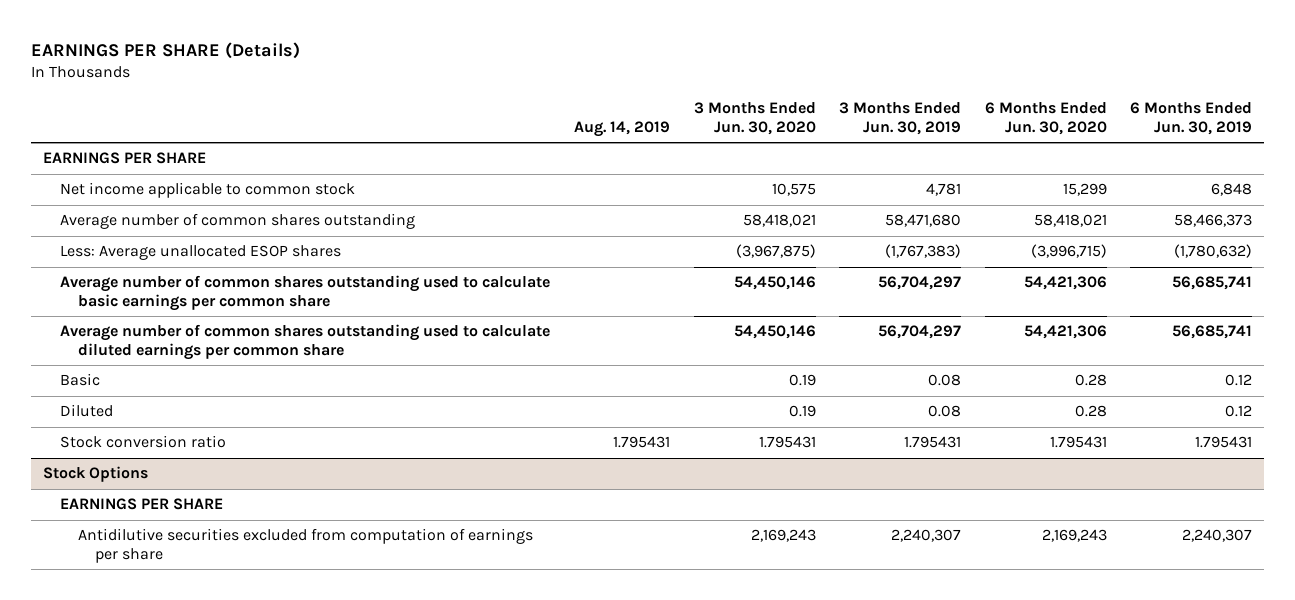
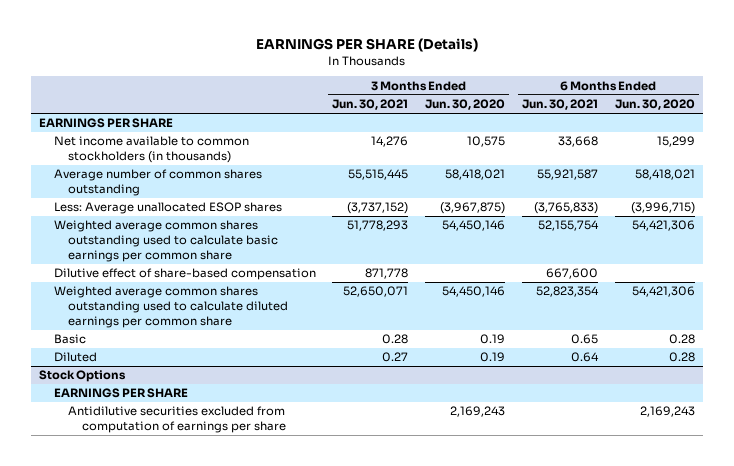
- | Aug. 14, 2019 | 3 Months Ended Jun. 30, 2020 | 3 Months Ended Jun. 30, 2019 | 6 Months Ended Jun. 30, 2020 | 6 Months Ended Jun. 30, 2019
+ | 3 Months Ended Jun. 30, 2021 | 3 Months Ended Jun. 30, 2020 | 6 Months Ended Jun. 30, 2021 | 6 Months Ended Jun. 30, 2020
- Net income applicable to common stock | | 10,575 | 4,781 | 15,299 | 6,848
+ Net income available to common stockholders (in thousands) | 14,276 | 10,575 | 33,668 | 15,299
- Average number of common shares outstanding used to calculate basic earnings per common share | | 54,450,146 | 56,704,297 | 54,421,306 | 56,685,741
- Average number of common shares outstanding used to calculate diluted earnings per common share | | 54,450,146 | 56,704,297 | 54,421,306 | 56,685,741
+ Weighted average common shares outstanding used to calculate basic earnings per common share | 51,778,293 | 54,450,146 | 52,155,754 | 54,421,306
+ Dilutive effect of share-based compensation | 871,778 | | 667,600 |
+ Weighted average common shares outstanding used to calculate diluted earnings per common share | 52,650,071 | 54,450,146 | 52,823,354 | 54,421,306
- Stock conversion ratio | 1.795431 | 1.795431 | 1.795431 | 1.795431 | 1.795431

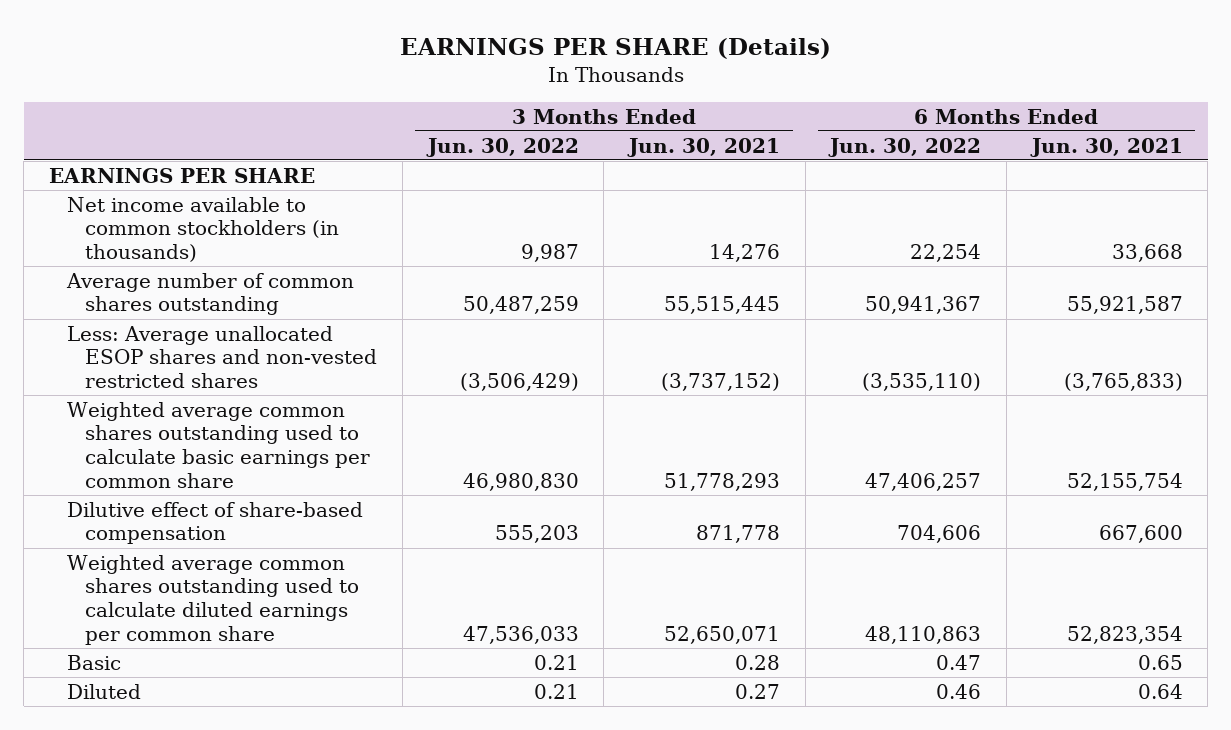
- | 3 Months Ended Jun. 30, 2021 | 3 Months Ended Jun. 30, 2020 | 6 Months Ended Jun. 30, 2021 | 6 Months Ended Jun. 30, 2020
+ | 3 Months Ended Jun. 30, 2022 | 3 Months Ended Jun. 30, 2021 | 6 Months Ended Jun. 30, 2022 | 6 Months Ended Jun. 30, 2021
- Less: Average unallocated ESOP shares | (3,737,152) | (3,967,875) | (3,765,833) | (3,996,715)
+ Less: Average unallocated ESOP shares and non-vested restricted shares | (3,506,429) | (3,737,152) | (3,535,110) | (3,765,833)
- Stock Options
- EARNINGS PER SHARE
- Antidilutive securities excluded from computation of earnings per share | | 2,169,243 | | 2,169,243

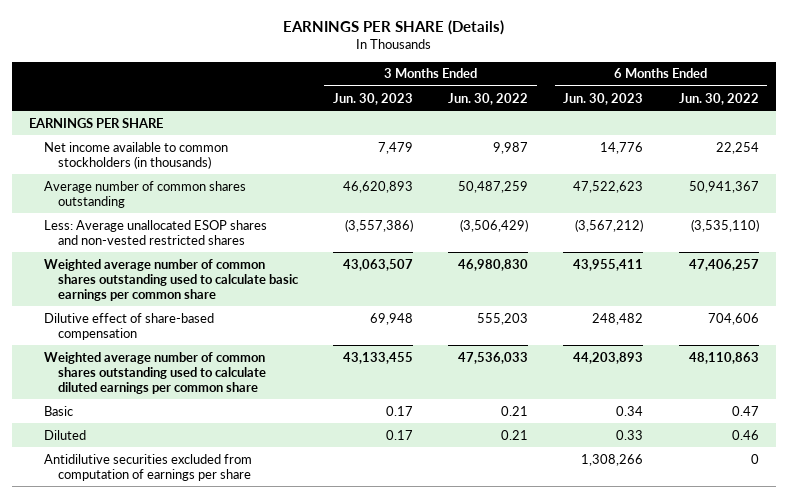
- | 3 Months Ended Jun. 30, 2022 | 3 Months Ended Jun. 30, 2021 | 6 Months Ended Jun. 30, 2022 | 6 Months Ended Jun. 30, 2021
+ | 3 Months Ended Jun. 30, 2023 | 3 Months Ended Jun. 30, 2022 | 6 Months Ended Jun. 30, 2023 | 6 Months Ended Jun. 30, 2022
- Weighted average common shares outstanding used to calculate basic earnings per common share | 46,980,830 | 51,778,293 | 47,406,257 | 52,155,754
+ Weighted average number of common shares outstanding used to calculate basic earnings per common share | 43,063,507 | 46,980,830 | 43,955,411 | 47,406,257
- Weighted average common shares outstanding used to calculate diluted earnings per common share | 47,536,033 | 52,650,071 | 48,110,863 | 52,823,354
+ Weighted average number of common shares outstanding used to calculate diluted earnings per common share | 43,133,455 | 47,536,033 | 44,203,893 | 48,110,863
+ Antidilutive securities excluded from computation of earnings per share | | | 1,308,266 | 0

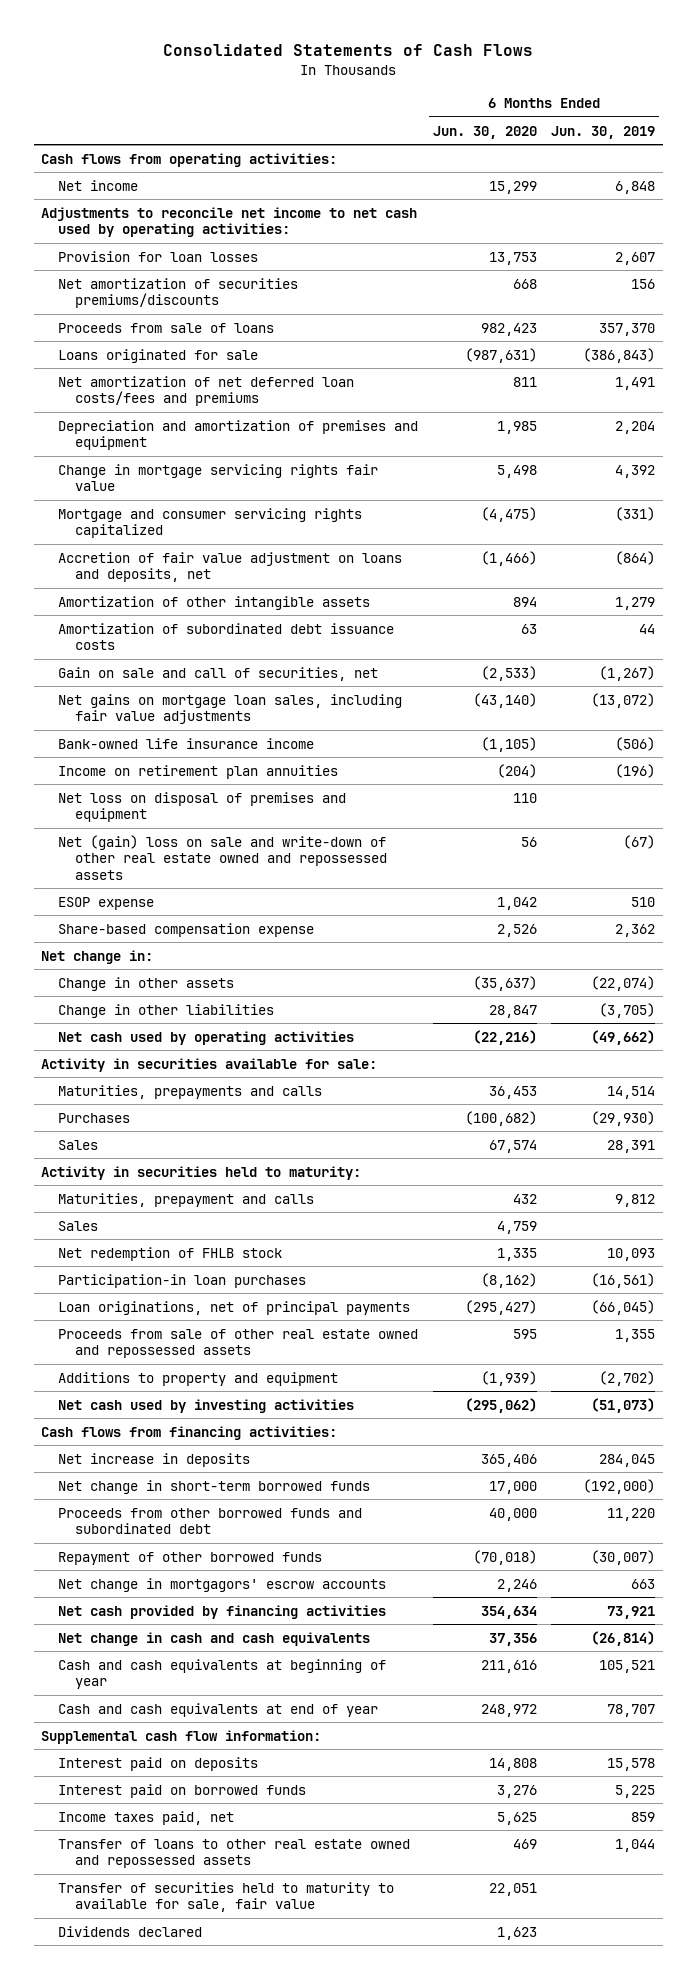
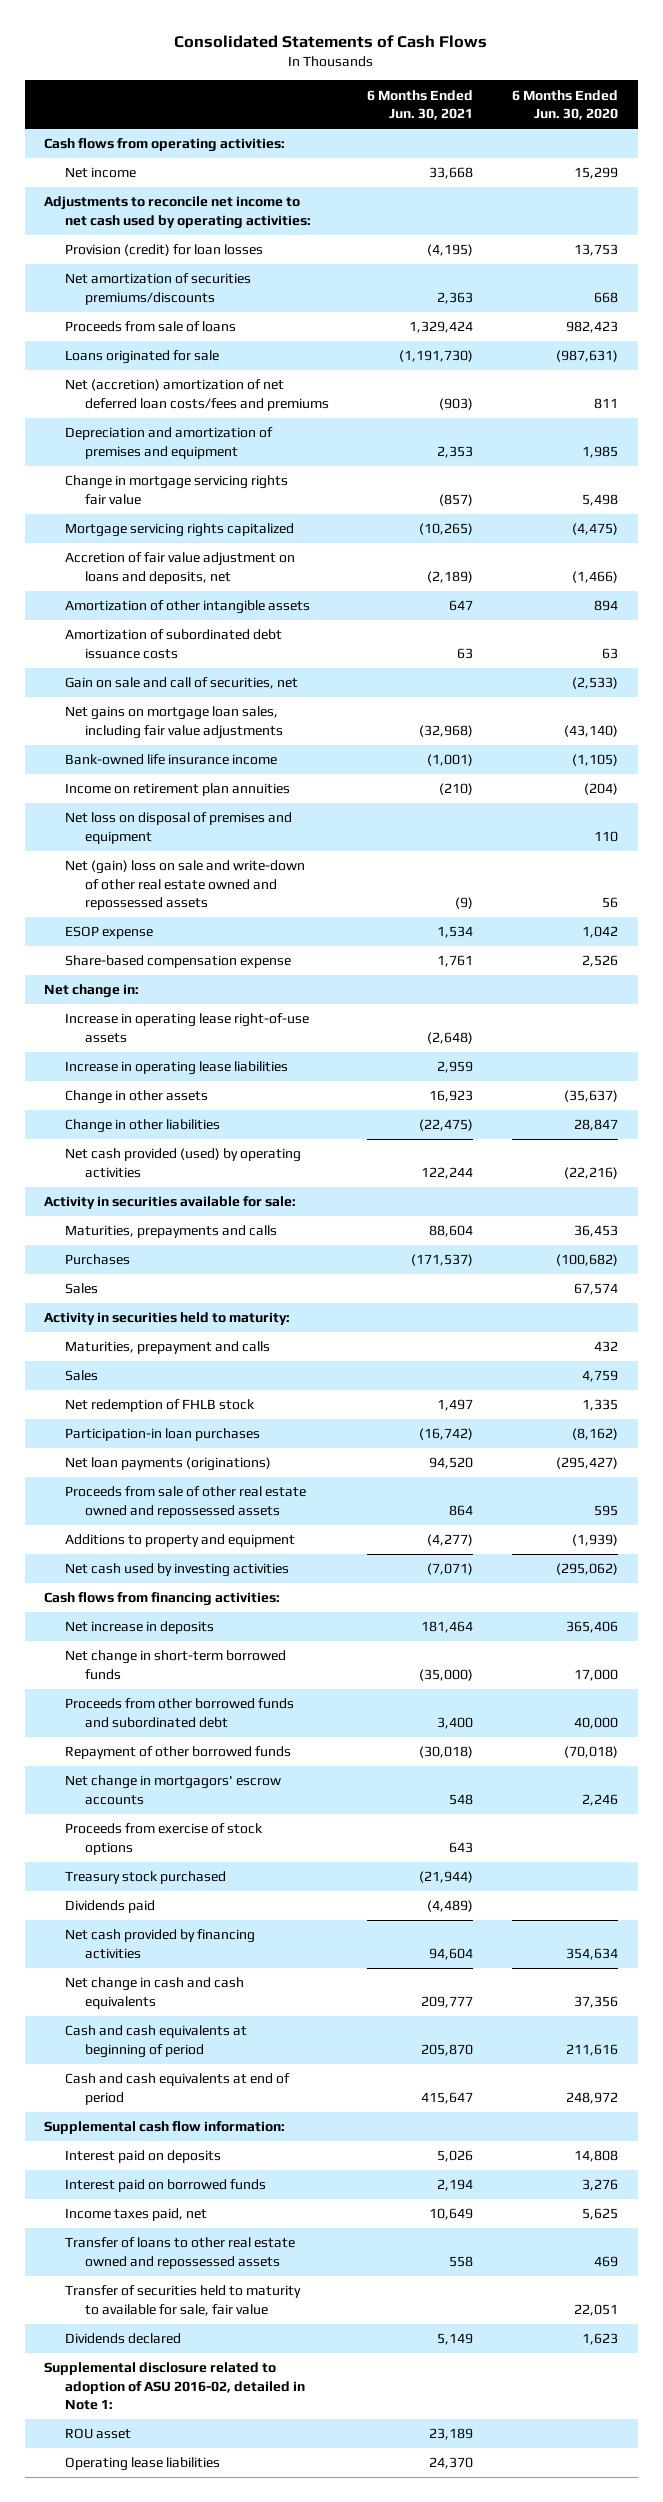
- | 6 Months Ended Jun. 30, 2020 | 6 Months Ended Jun. 30, 2019
+ | 6 Months Ended Jun. 30, 2021 | 6 Months Ended Jun. 30, 2020
- Provision for loan losses | 13,753 | 2,607
+ Provision (credit) for loan losses | (4,195) | 13,753
- Net amortization of net deferred loan costs/fees and premiums | 811 | 1,491
+ Net (accretion) amortization of net deferred loan costs/fees and premiums | (903) | 811
- Mortgage and consumer servicing rights capitalized | (4,475) | (331)
+ Mortgage servicing rights capitalized | (10,265) | (4,475)
+ Increase in operating lease right-of-use assets | (2,648) |
+ Increase in operating lease liabilities | 2,959 |
- Net cash used by operating activities | (22,216) | (49,662)
+ Net cash provided (used) by operating activities | 122,244 | (22,216)
- Loan originations, net of principal payments | (295,427) | (66,045)
+ Net loan payments (originations) | 94,520 | (295,427)
+ Proceeds from exercise of stock options | 643 |
+ Treasury stock purchased | (21,944) |
+ Dividends paid | (4,489) |
- Cash and cash equivalents at beginning of year | 211,616 | 105,521
- Cash and cash equivalents at end of year | 248,972 | 78,707
+ Cash and cash equivalents at beginning of period | 205,870 | 211,616
+ Cash and cash equivalents at end of period | 415,647 | 248,972
+ Supplemental disclosure related to adoption of ASU 2016-02, detailed in Note 1:
+ ROU asset | 23,189 |
+ Operating lease liabilities | 24,370 |

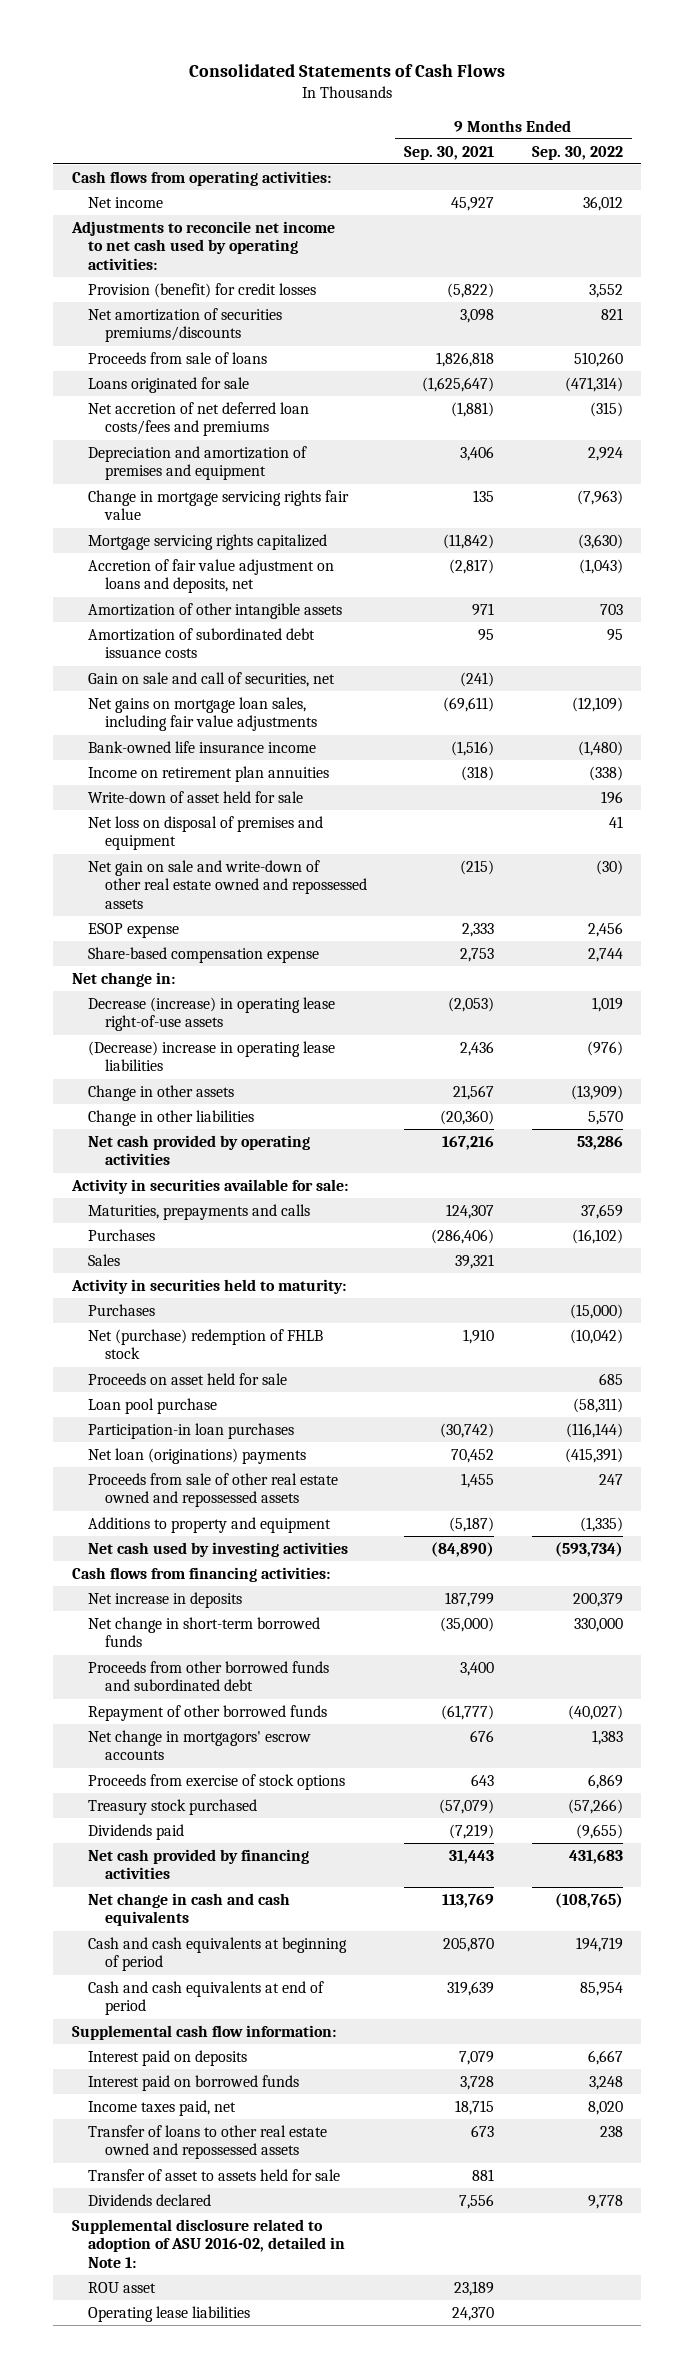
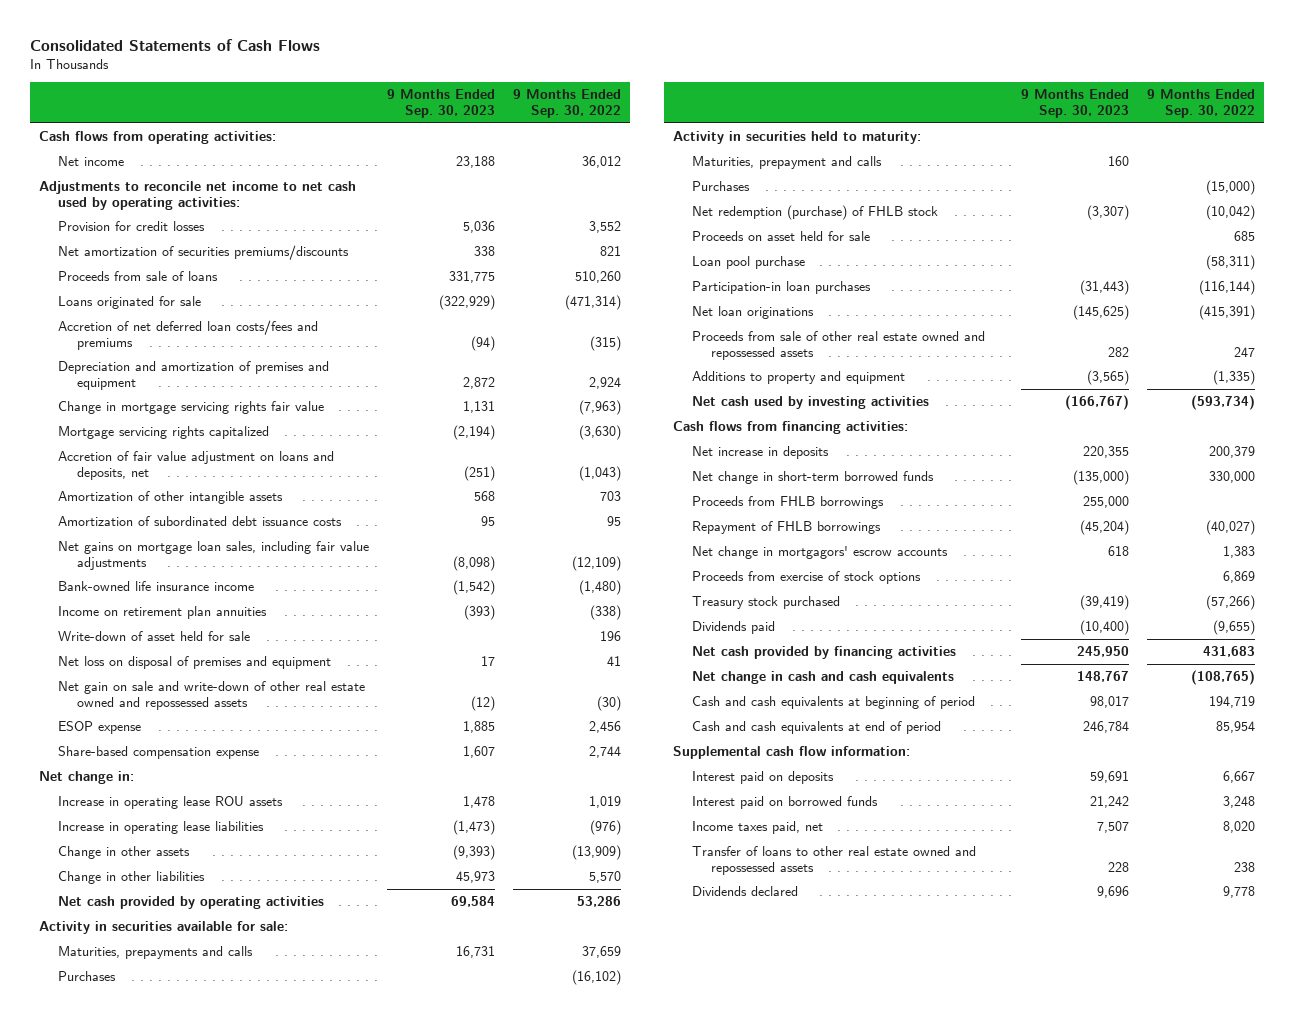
- | 9 Months Ended Sep. 30, 2021 | 9 Months Ended Sep. 30, 2022
+ | 9 Months Ended Sep. 30, 2023 | 9 Months Ended Sep. 30, 2022
- Provision (benefit) for credit losses | (5,822) | 3,552
+ Provision for credit losses | 5,036 | 3,552
- Net accretion of net deferred loan costs/fees and premiums | (1,881) | (315)
+ Accretion of net deferred loan costs/fees and premiums | (94) | (315)
- Gain on sale and call of securities, net | (241) |
- Decrease (increase) in operating lease right-of-use assets | (2,053) | 1,019
- (Decrease) increase in operating lease liabilities | 2,436 | (976)
+ Increase in operating lease ROU assets | 1,478 | 1,019
+ Increase in operating lease liabilities | (1,473) | (976)
- Sales | 39,321 |
+ Maturities, prepayment and calls | 160 |
- Net (purchase) redemption of FHLB stock | 1,910 | (10,042)
+ Net redemption (purchase) of FHLB stock | (3,307) | (10,042)
- Net loan (originations) payments | 70,452 | (415,391)
+ Net loan originations | (145,625) | (415,391)
- Proceeds from other borrowed funds and subordinated debt | 3,400 |
- Repayment of other borrowed funds | (61,777) | (40,027)
+ Proceeds from FHLB borrowings | 255,000 |
+ Repayment of FHLB borrowings | (45,204) | (40,027)
- Transfer of asset to assets held for sale | 881 |
- Supplemental disclosure related to adoption of ASU 2016-02, detailed in Note 1:
- ROU asset | 23,189 |
- Operating lease liabilities | 24,370 |

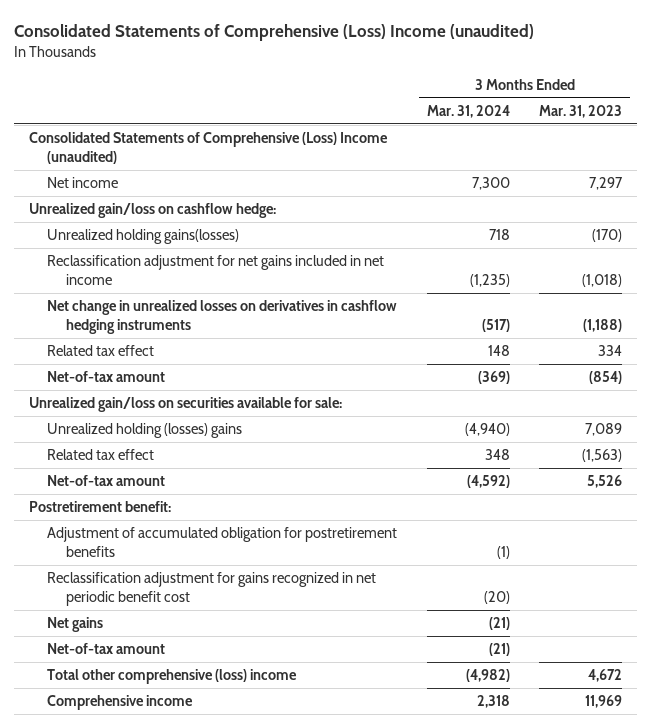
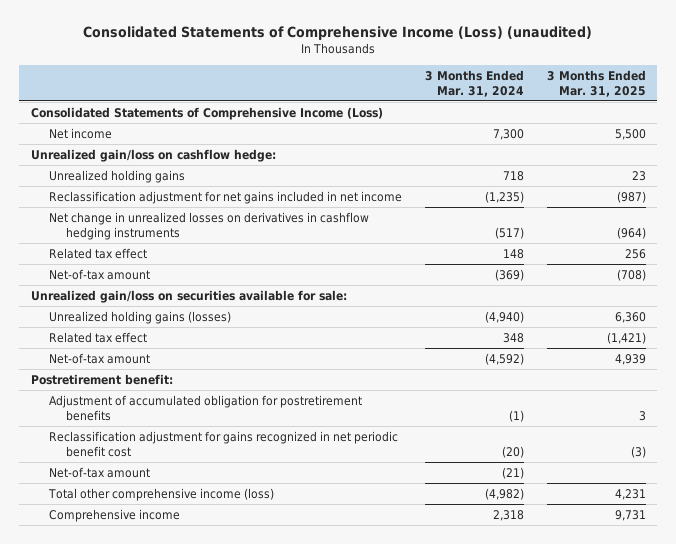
- Consolidated Statements of Comprehensive (Loss) Income (unaudited)
+ Consolidated Statements of Comprehensive Income (Loss) (unaudited)
- | 3 Months Ended Mar. 31, 2024 | 3 Months Ended Mar. 31, 2023
+ | 3 Months Ended Mar. 31, 2024 | 3 Months Ended Mar. 31, 2025
- Consolidated Statements of Comprehensive (Loss) Income (unaudited)
+ Consolidated Statements of Comprehensive Income (Loss)
- Unrealized holding gains(losses) | 718 | (170)
+ Unrealized holding gains | 718 | 23
- Unrealized holding (losses) gains | (4,940) | 7,089
+ Unrealized holding gains (losses) | (4,940) | 6,360
- Net gains | (21) |
- Total other comprehensive (loss) income | (4,982) | 4,672
+ Total other comprehensive income (loss) | (4,982) | 4,231

